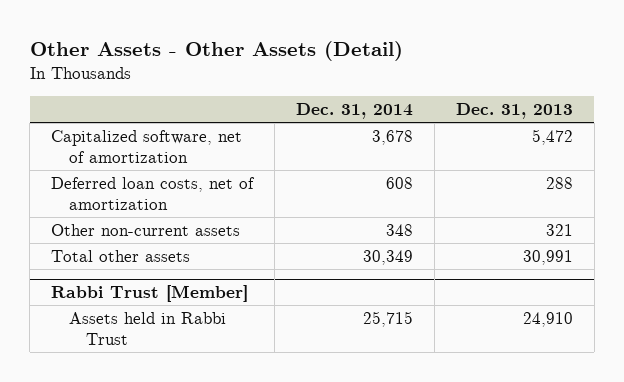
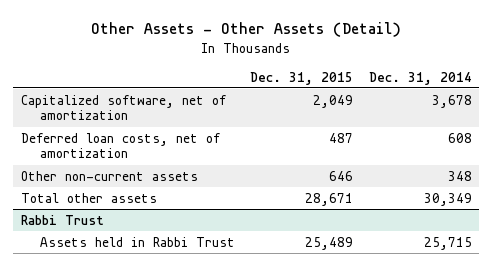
- | Dec. 31, 2014 | Dec. 31, 2013
+ | Dec. 31, 2015 | Dec. 31, 2014
- Rabbi Trust [Member]
+ Rabbi Trust

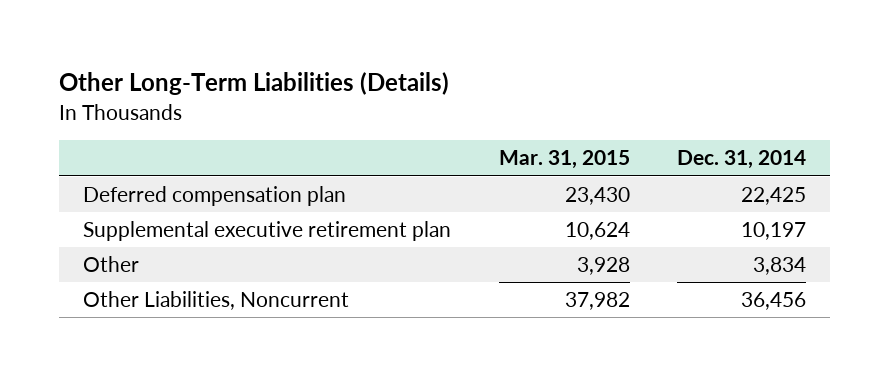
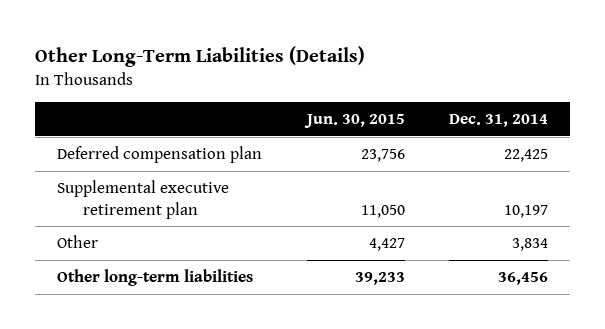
- | Mar. 31, 2015 | Dec. 31, 2014
+ | Jun. 30, 2015 | Dec. 31, 2014
- Other Liabilities, Noncurrent | 37,982 | 36,456
+ Other long-term liabilities | 39,233 | 36,456

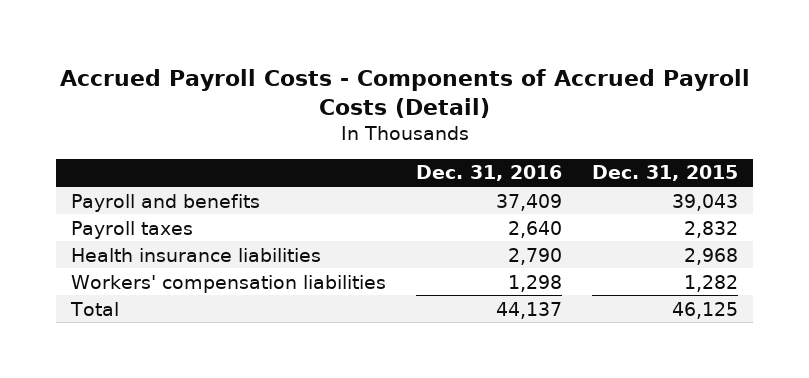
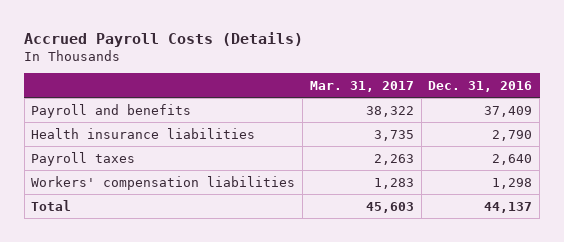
- Accrued Payroll Costs - Components of Accrued Payroll Costs (Detail)
+ Accrued Payroll Costs (Details)
- | Dec. 31, 2016 | Dec. 31, 2015
+ | Mar. 31, 2017 | Dec. 31, 2016
moved down: Payroll taxes | 2,263 | 2,640

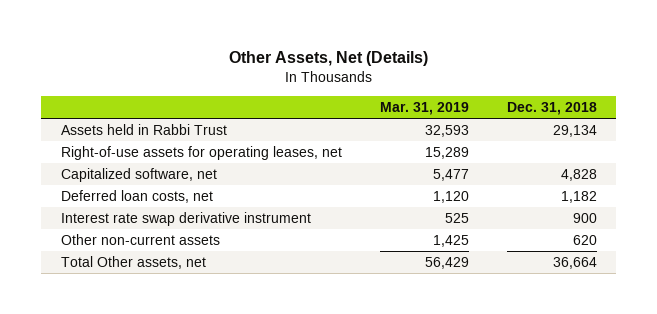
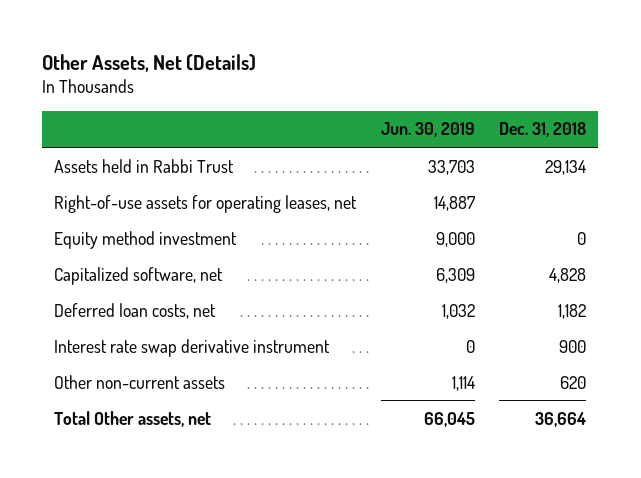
- | Mar. 31, 2019 | Dec. 31, 2018
+ | Jun. 30, 2019 | Dec. 31, 2018
+ Equity method investment | 9,000 | 0

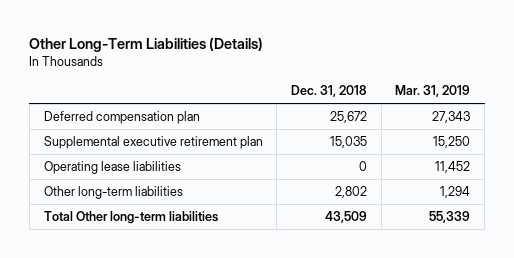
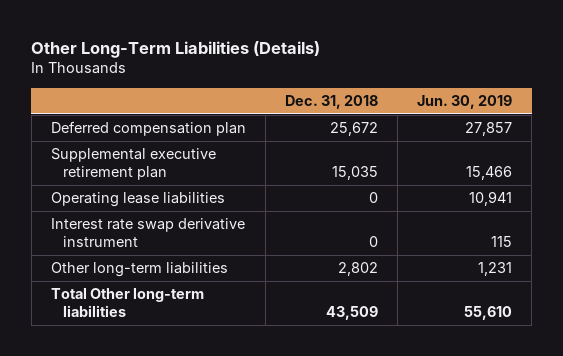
- | Dec. 31, 2018 | Mar. 31, 2019
+ | Dec. 31, 2018 | Jun. 30, 2019
+ Interest rate swap derivative instrument | 0 | 115

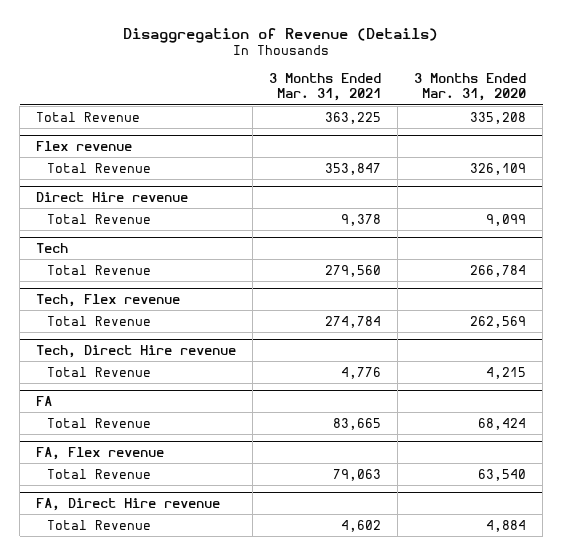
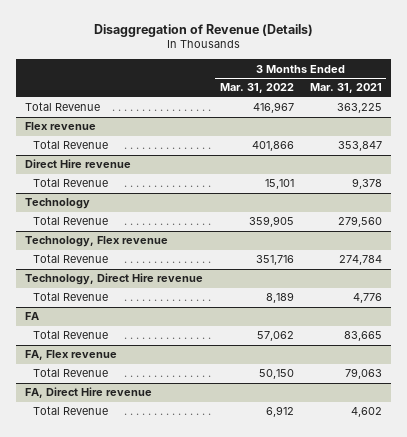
- | 3 Months Ended Mar. 31, 2021 | 3 Months Ended Mar. 31, 2020
+ | 3 Months Ended Mar. 31, 2022 | 3 Months Ended Mar. 31, 2021
- Tech
+ Technology
- Tech, Flex revenue
+ Technology, Flex revenue
- Tech, Direct Hire revenue
+ Technology, Direct Hire revenue

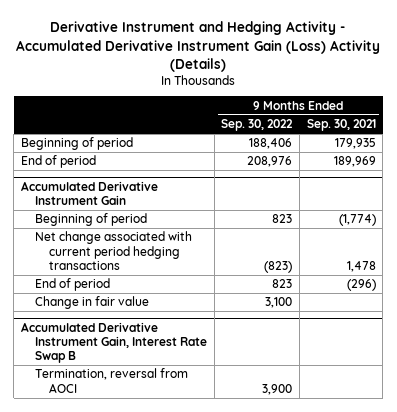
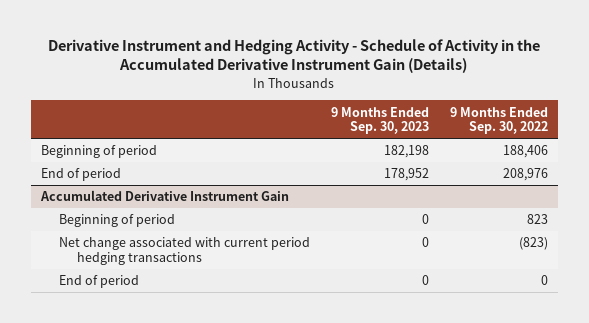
- Derivative Instrument and Hedging Activity - Accumulated Derivative Instrument Gain (Loss) Activity (Details)
+ Derivative Instrument and Hedging Activity - Schedule of Activity in the Accumulated Derivative Instrument Gain (Details)
- | 9 Months Ended Sep. 30, 2022 | 9 Months Ended Sep. 30, 2021
+ | 9 Months Ended Sep. 30, 2023 | 9 Months Ended Sep. 30, 2022
@ Accumulated Derivative Instrument Gain
- End of period | 823 | (296)
- Change in fair value | 3,100 |
- Accumulated Derivative Instrument Gain, Interest Rate Swap B
- Termination, reversal from AOCI | 3,900 |
@ Accumulated Derivative Instrument Gain
+ End of period | 0 | 0

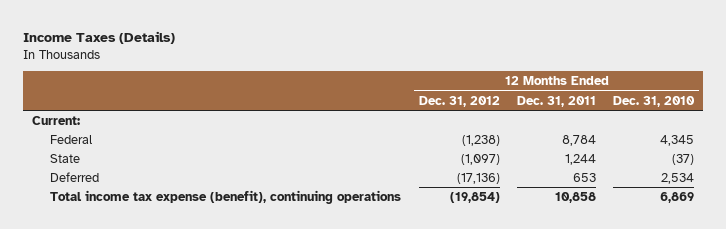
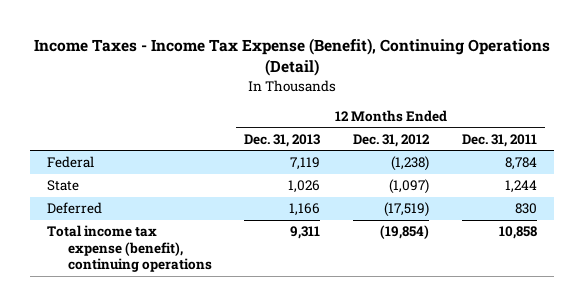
- Income Taxes (Details)
+ Income Taxes - Income Tax Expense (Benefit), Continuing Operations (Detail)
- | 12 Months Ended Dec. 31, 2012 | 12 Months Ended Dec. 31, 2011 | 12 Months Ended Dec. 31, 2010
+ | 12 Months Ended Dec. 31, 2013 | 12 Months Ended Dec. 31, 2012 | 12 Months Ended Dec. 31, 2011
- Current:
- Deferred | (17,136) | 653 | 2,534
+ Deferred | 1,166 | (17,519) | 830

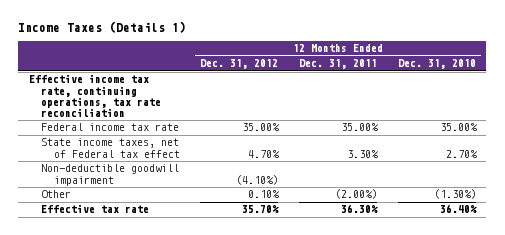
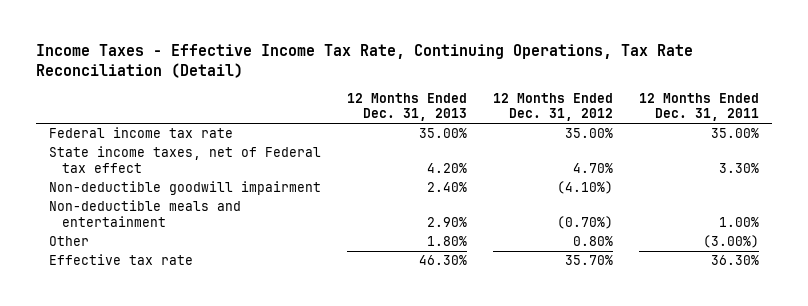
- Income Taxes (Details 1)
+ Income Taxes - Effective Income Tax Rate, Continuing Operations, Tax Rate Reconciliation (Detail)
- | 12 Months Ended Dec. 31, 2012 | 12 Months Ended Dec. 31, 2011 | 12 Months Ended Dec. 31, 2010
+ | 12 Months Ended Dec. 31, 2013 | 12 Months Ended Dec. 31, 2012 | 12 Months Ended Dec. 31, 2011
- Effective income tax rate, continuing operations, tax rate reconciliation
- Other | 0.10% | (2.00%) | (1.30%)
+ Non-deductible meals and entertainment | 2.90% | (0.70%) | 1.00%
+ Other | 1.80% | 0.80% | (3.00%)

